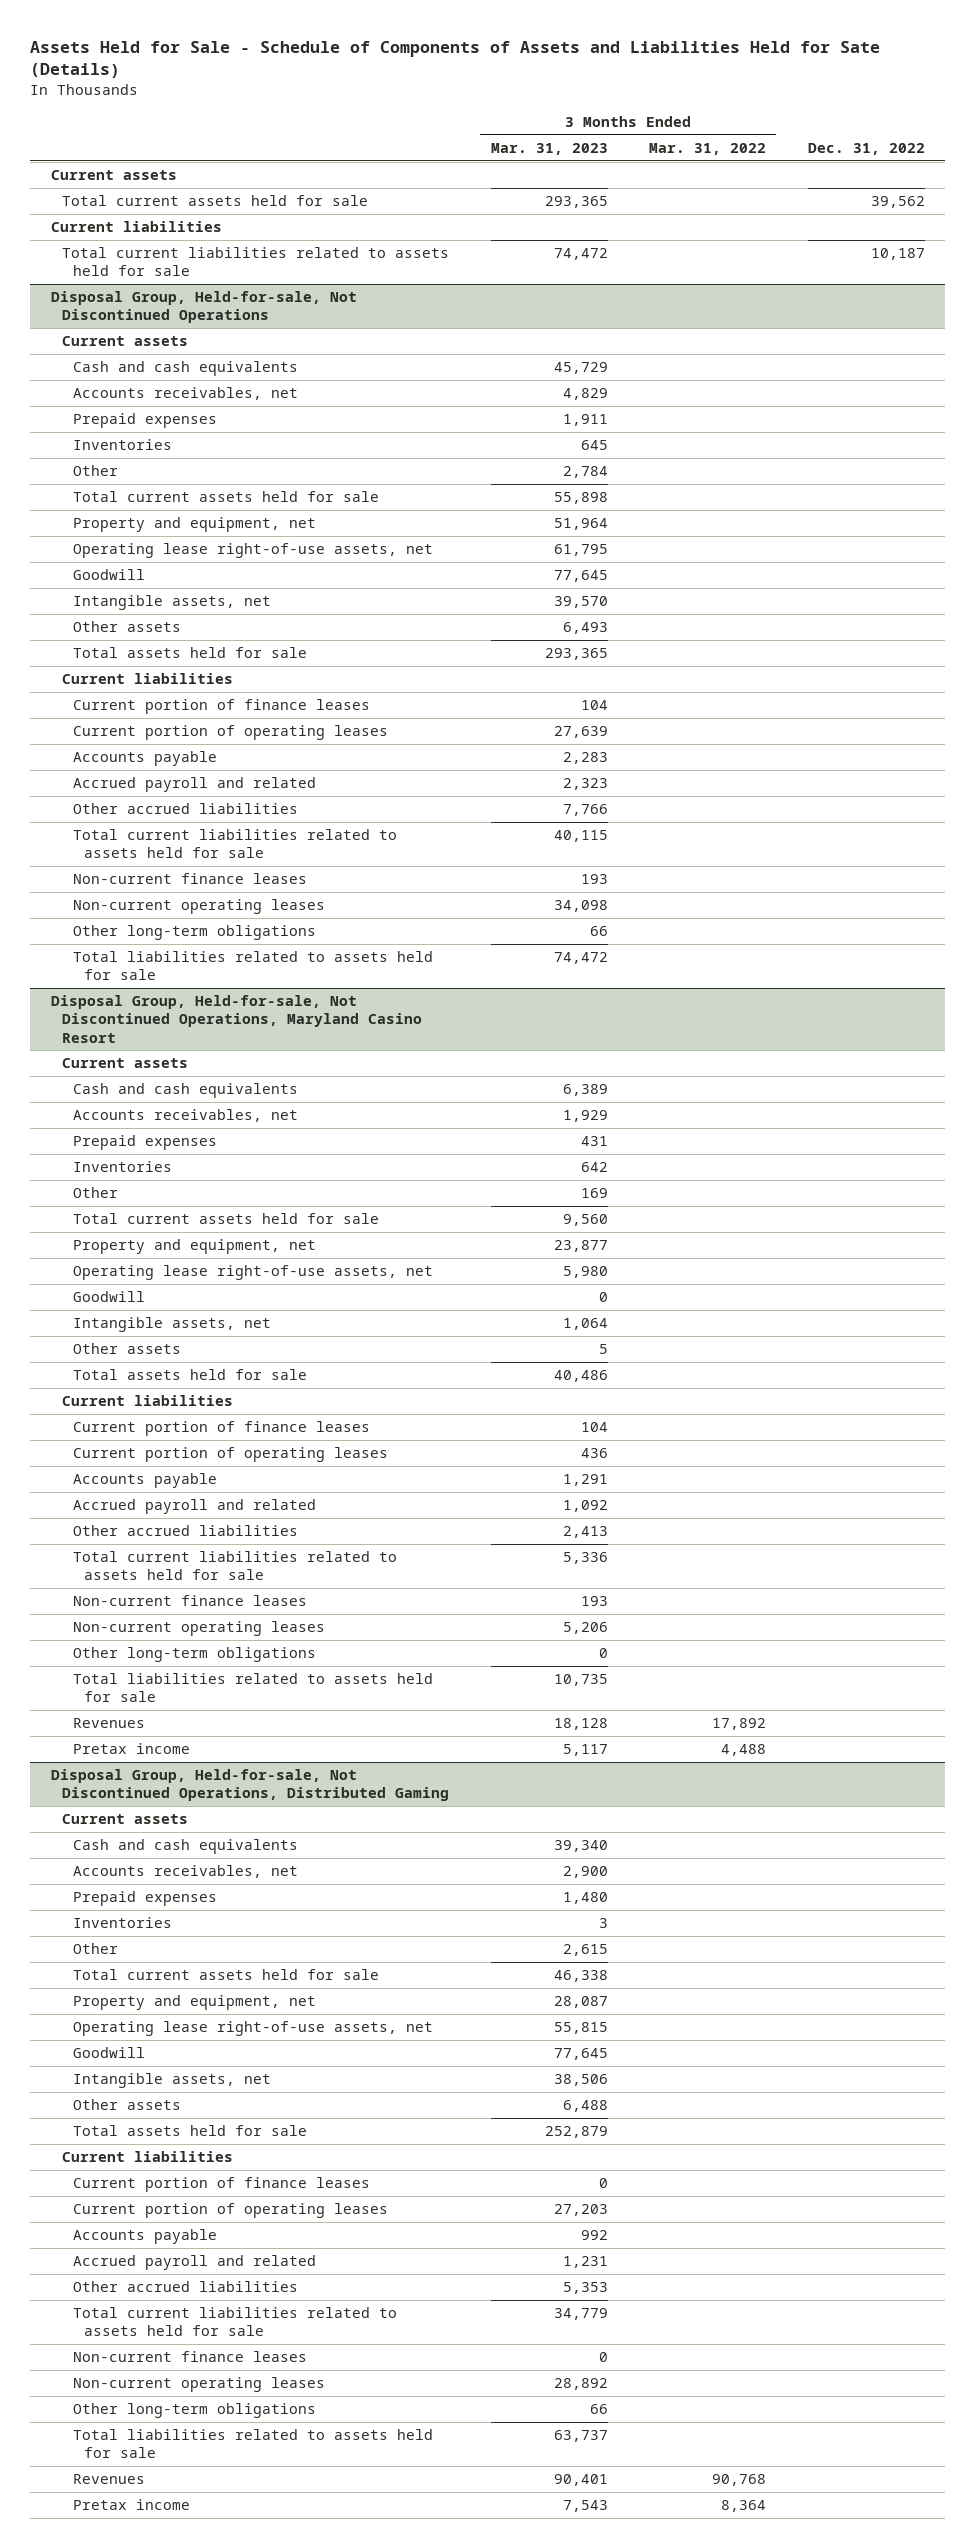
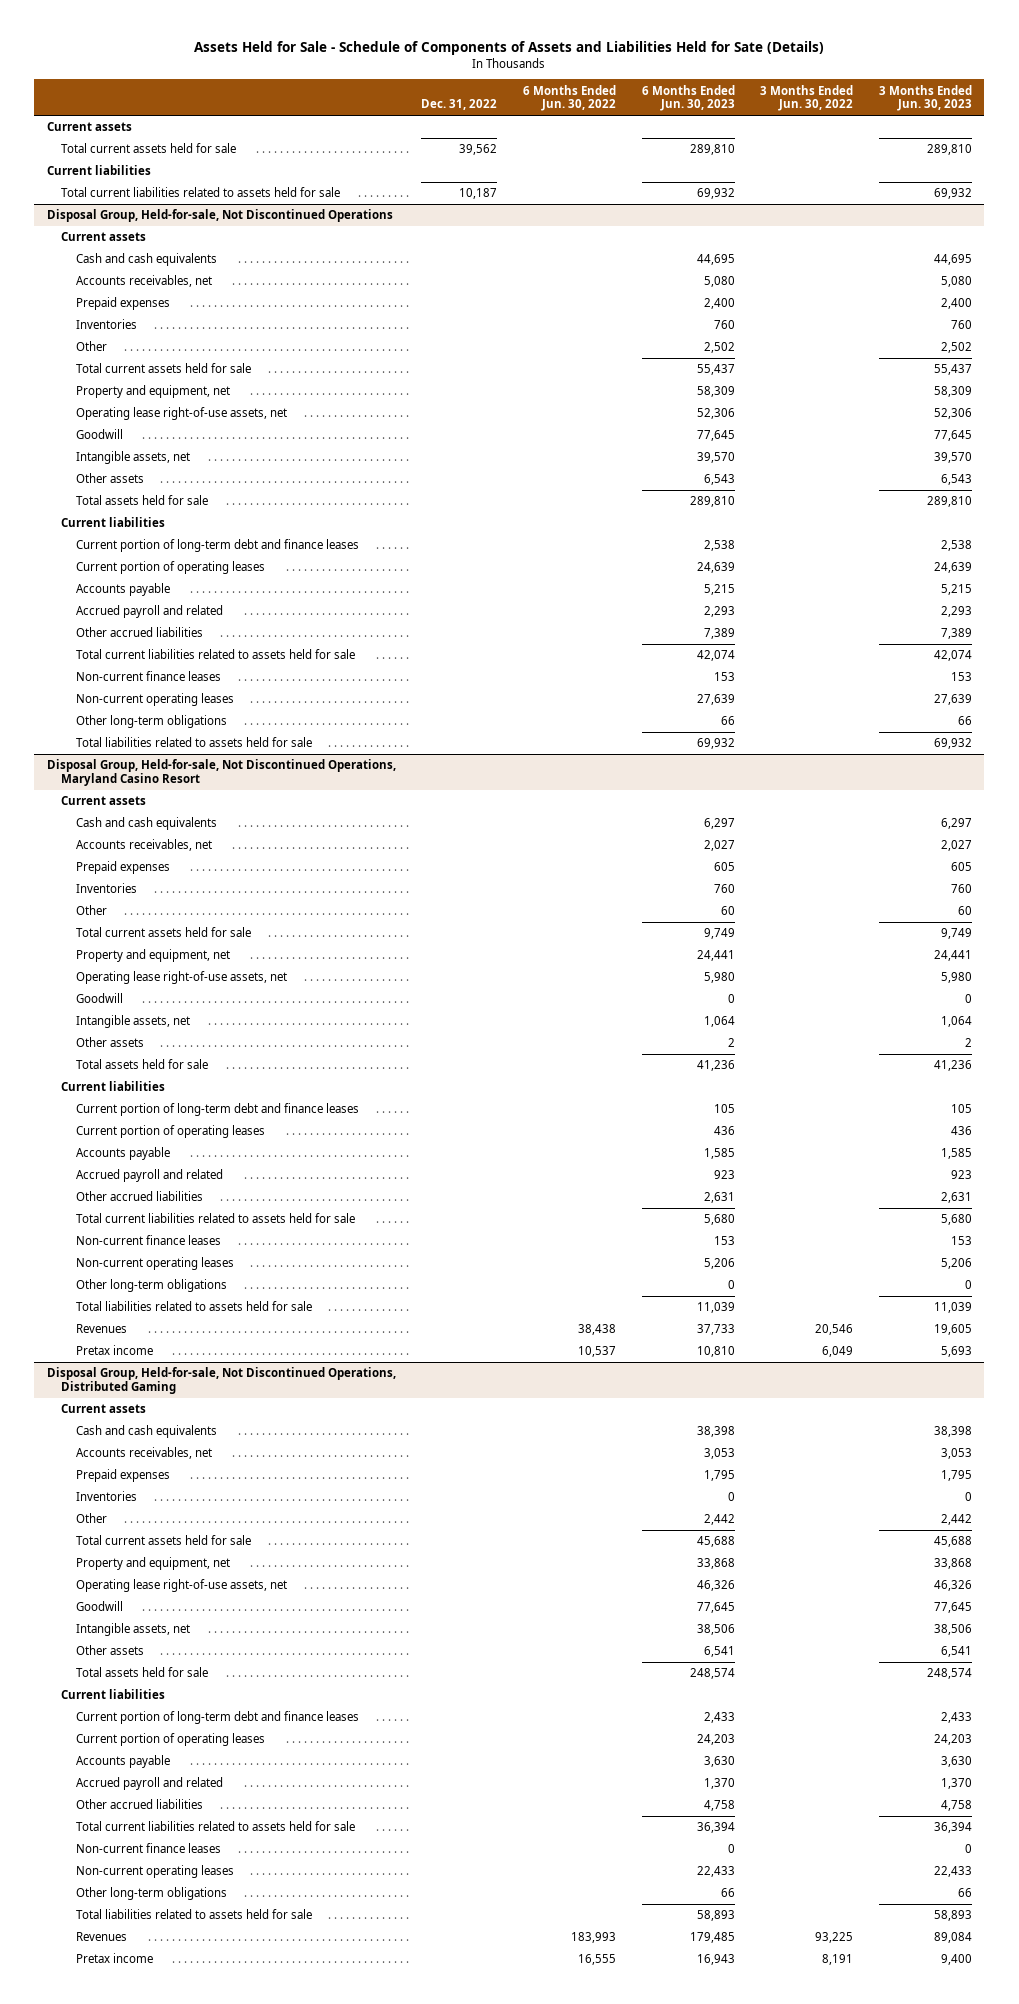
- | 3 Months Ended Mar. 31, 2023 | 3 Months Ended Mar. 31, 2022 | Dec. 31, 2022
+ | Dec. 31, 2022 | 6 Months Ended Jun. 30, 2022 | 6 Months Ended Jun. 30, 2023 | 3 Months Ended Jun. 30, 2022 | 3 Months Ended Jun. 30, 2023
@ Disposal Group, Held-for-sale, Not Discontinued Operations
- Current portion of finance leases | 104 | |
+ Current portion of long-term debt and finance leases | | | 2,538 | | 2,538
@ Disposal Group, Held-for-sale, Not Discontinued Operations, Maryland Casino Resort
- Current portion of finance leases | 104 | |
+ Current portion of long-term debt and finance leases | | | 105 | | 105
@ Disposal Group, Held-for-sale, Not Discontinued Operations, Distributed Gaming
- Current portion of finance leases | 0 | |
+ Current portion of long-term debt and finance leases | | | 2,433 | | 2,433

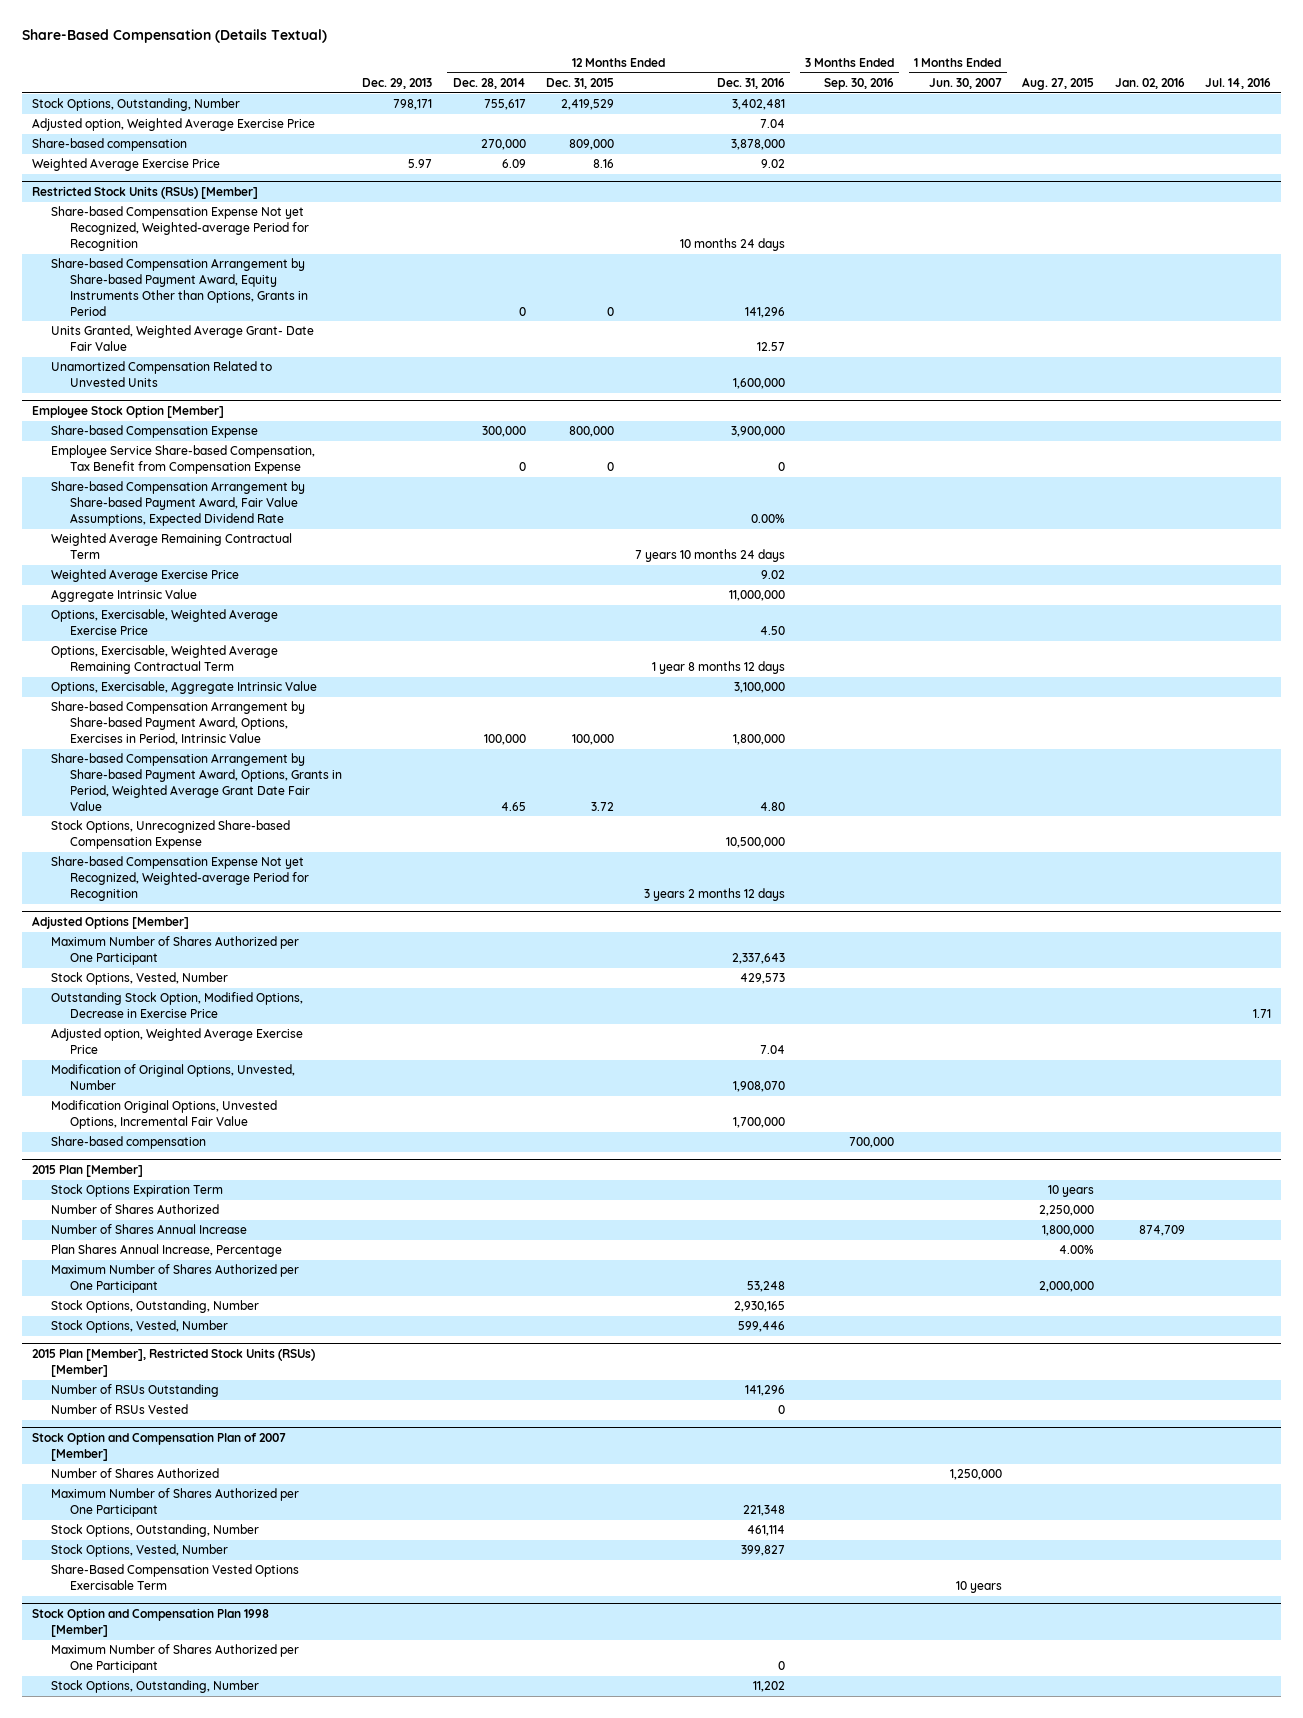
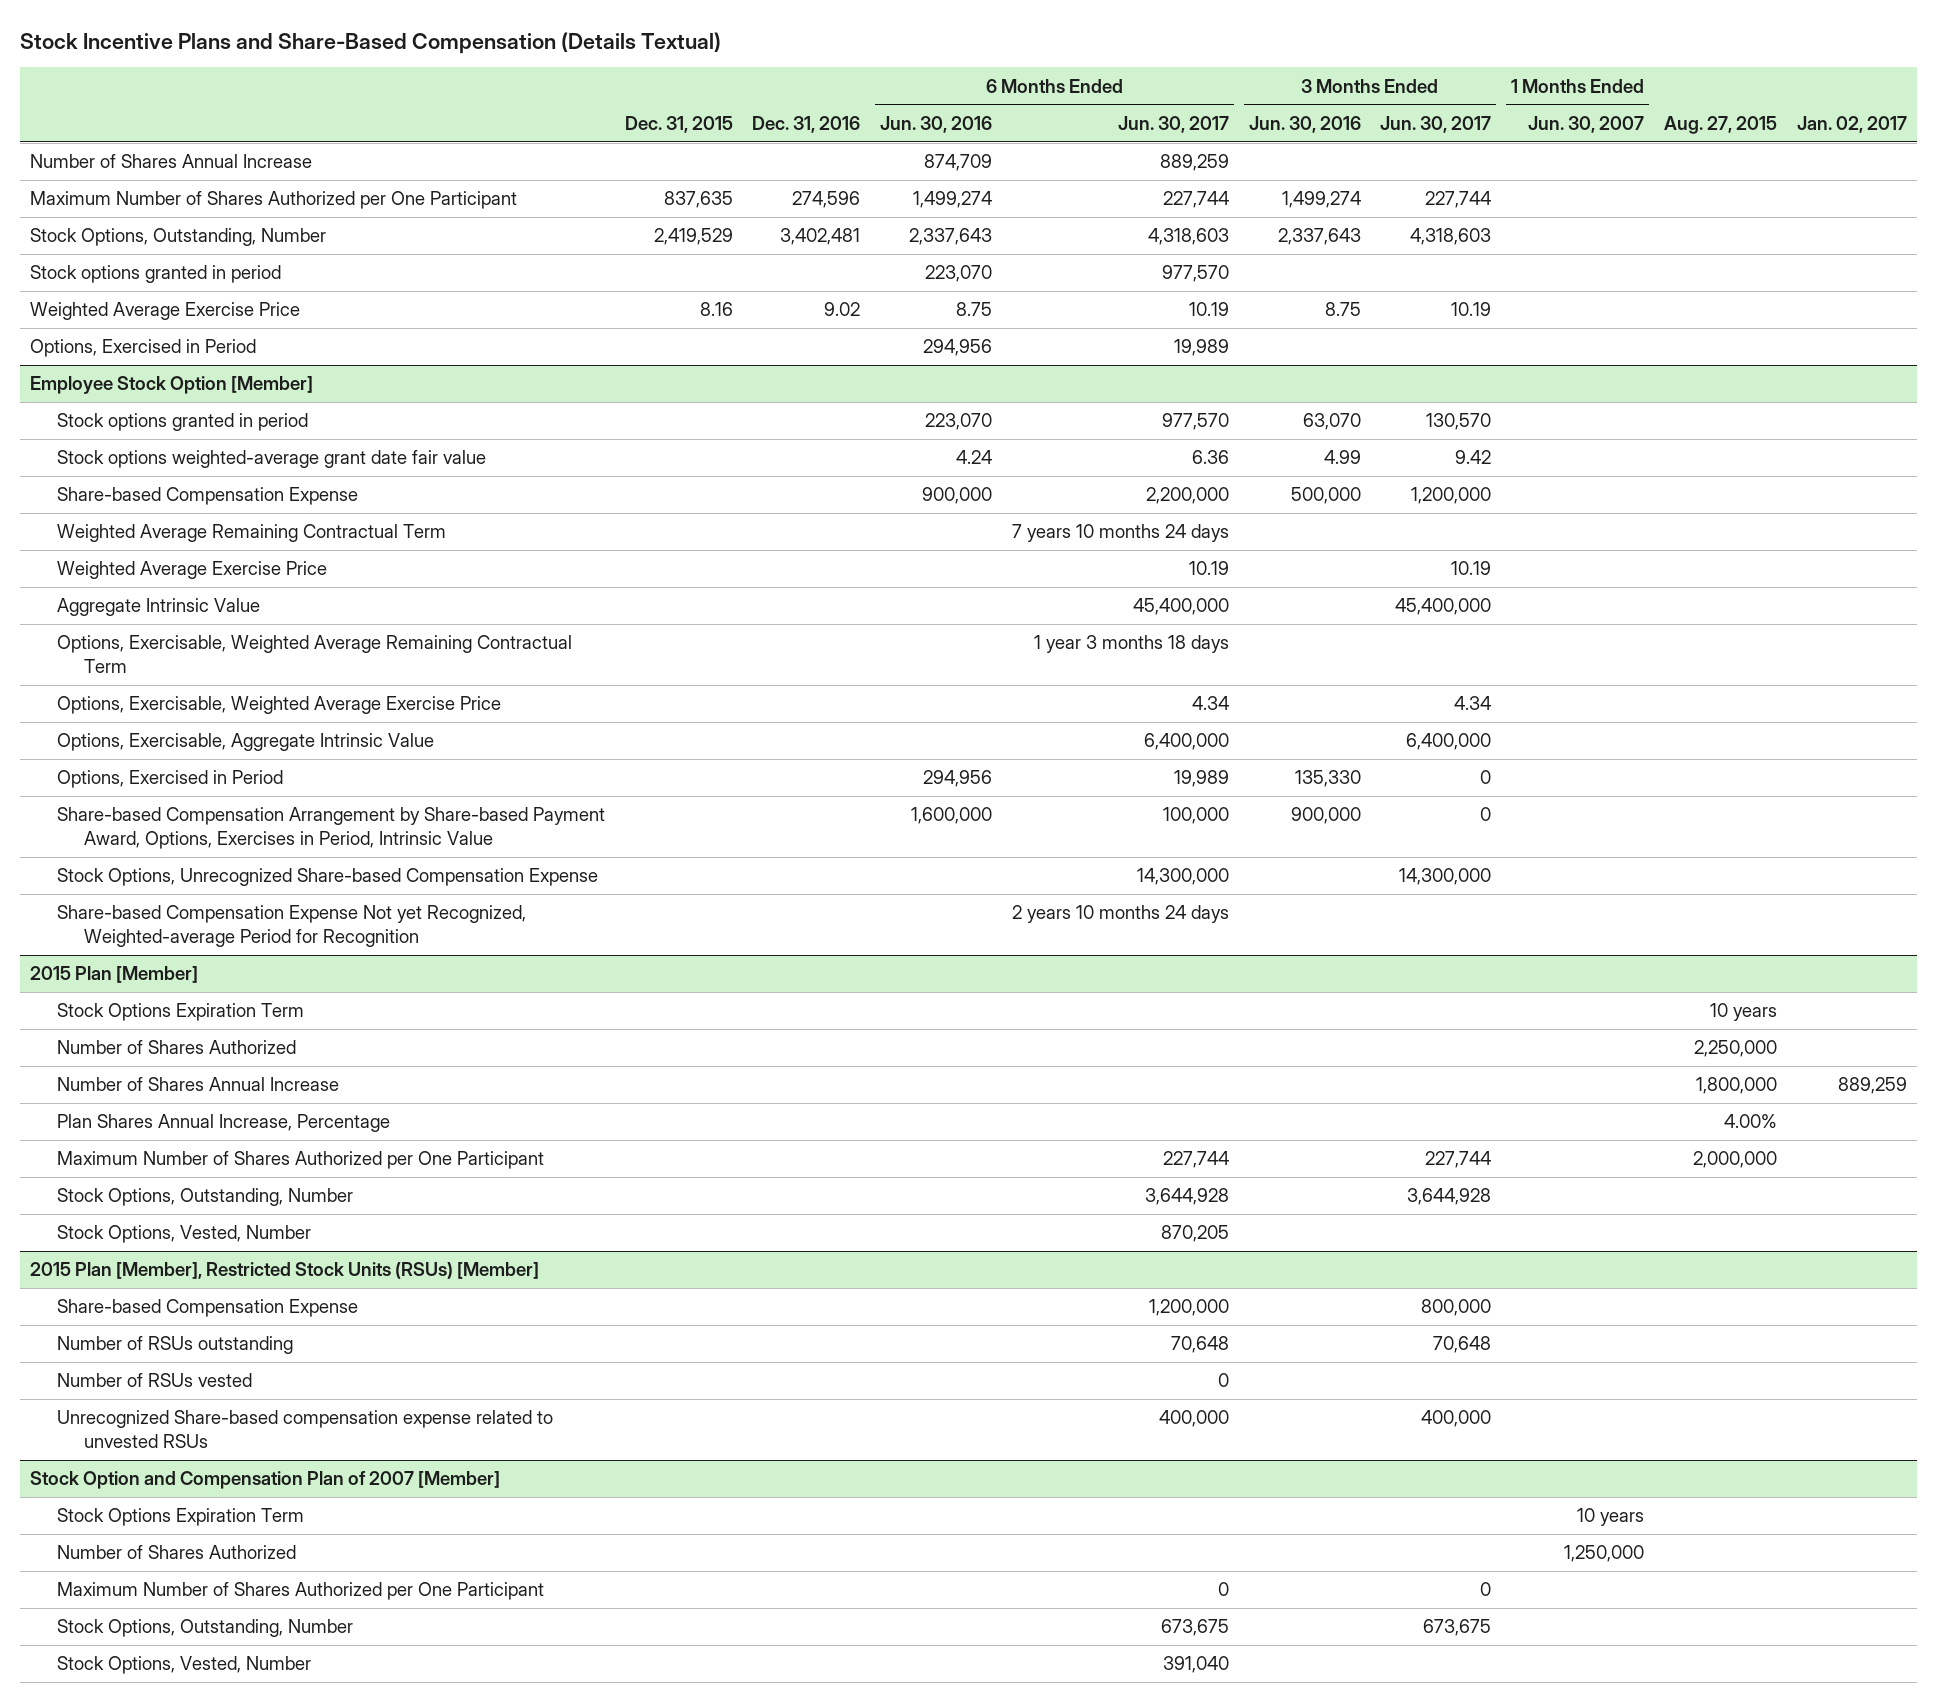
- Share-Based Compensation (Details Textual)
+ Stock Incentive Plans and Share-Based Compensation (Details Textual)
- | Dec. 29, 2013 | 12 Months Ended Dec. 28, 2014 | 12 Months Ended Dec. 31, 2015 | 12 Months Ended Dec. 31, 2016 | 3 Months Ended Sep. 30, 2016 | 1 Months Ended Jun. 30, 2007 | Aug. 27, 2015 | Jan. 02, 2016 | Jul. 14, 2016
+ | Dec. 31, 2015 | Dec. 31, 2016 | 6 Months Ended Jun. 30, 2016 | 6 Months Ended Jun. 30, 2017 | 3 Months Ended Jun. 30, 2016 | 3 Months Ended Jun. 30, 2017 | 1 Months Ended Jun. 30, 2007 | Aug. 27, 2015 | Jan. 02, 2017
+ Number of Shares Annual Increase | | | 874,709 | 889,259 | | | | |
+ Maximum Number of Shares Authorized per One Participant | 837,635 | 274,596 | 1,499,274 | 227,744 | 1,499,274 | 227,744 | | |
- Adjusted option, Weighted Average Exercise Price | | | | 7.04 | | | | |
- Share-based compensation | | 270,000 | 809,000 | 3,878,000 | | | | |
+ Stock options granted in period | | | 223,070 | 977,570 | | | | |
- Restricted Stock Units (RSUs) [Member]
- Share-based Compensation Expense Not yet Recognized, Weighted-average Period for Recognition | | | | 10 months 24 days | | | | |
- Share-based Compensation Arrangement by Share-based Payment Award, Equity Instruments Other than Options, Grants in Period | | 0 | 0 | 141,296 | | | | |
- Units Granted, Weighted Average Grant- Date Fair Value | | | | 12.57 | | | | |
- Unamortized Compensation Related to Unvested Units | | | | 1,600,000 | | | | |
+ Options, Exercised in Period | | | 294,956 | 19,989 | | | | |
@ Employee Stock Option [Member]
+ Stock options granted in period | | | 223,070 | 977,570 | 63,070 | 130,570 | | |
+ Stock options weighted-average grant date fair value | | | 4.24 | 6.36 | 4.99 | 9.42 | | |
- Employee Service Share-based Compensation, Tax Benefit from Compensation Expense | | 0 | 0 | 0 | | | | |
- Share-based Compensation Arrangement by Share-based Payment Award, Fair Value Assumptions, Expected Dividend Rate | | | | 0.00% | | | | |
moved down: Options, Exercisable, Weighted Average Exercise Price | | | | 4.34 | | 4.34 | | |
+ Options, Exercised in Period | | | 294,956 | 19,989 | 135,330 | 0 | | |
- Share-based Compensation Arrangement by Share-based Payment Award, Options, Grants in Period, Weighted Average Grant Date Fair Value | | 4.65 | 3.72 | 4.80 | | | | |
- Adjusted Options [Member]
- Maximum Number of Shares Authorized per One Participant | | | | 2,337,643 | | | | |
- Stock Options, Vested, Number | | | | 429,573 | | | | |
- Outstanding Stock Option, Modified Options, Decrease in Exercise Price | | | | | | | | | 1.71
- Adjusted option, Weighted Average Exercise Price | | | | 7.04 | | | | |
- Modification of Original Options, Unvested, Number | | | | 1,908,070 | | | | |
- Modification Original Options, Unvested Options, Incremental Fair Value | | | | 1,700,000 | | | | |
- Share-based compensation | | | | | 700,000 | | | |
@ 2015 Plan [Member], Restricted Stock Units (RSUs) [Member]
- Number of RSUs Outstanding | | | | 141,296 | | | | |
- Number of RSUs Vested | | | | 0 | | | | |
+ Share-based Compensation Expense | | | | 1,200,000 | | 800,000 | | |
+ Number of RSUs outstanding | | | | 70,648 | | 70,648 | | |
+ Number of RSUs vested | | | | 0 | | | | |
+ Unrecognized Share-based compensation expense related to unvested RSUs | | | | 400,000 | | 400,000 | | |
@ Stock Option and Compensation Plan of 2007 [Member]
+ Stock Options Expiration Term | | | | | | | 10 years | |
- Share-Based Compensation Vested Options Exercisable Term | | | | | | 10 years | | |
- Stock Option and Compensation Plan 1998 [Member]
- Maximum Number of Shares Authorized per One Participant | | | | 0 | | | | |
- Stock Options, Outstanding, Number | | | | 11,202 | | | | |

